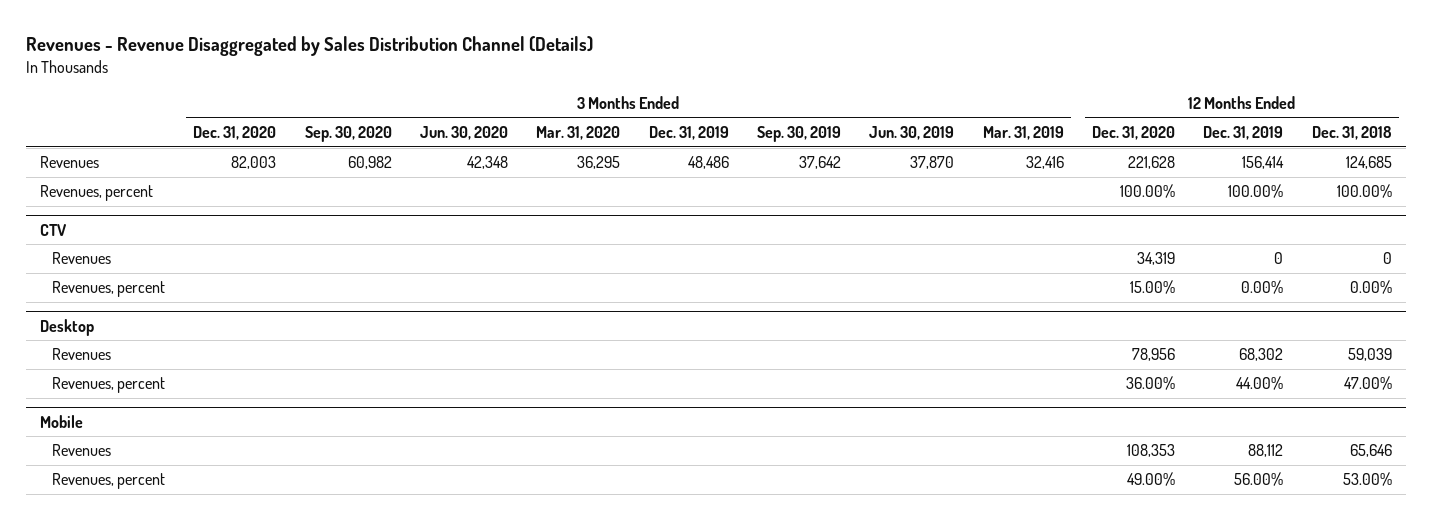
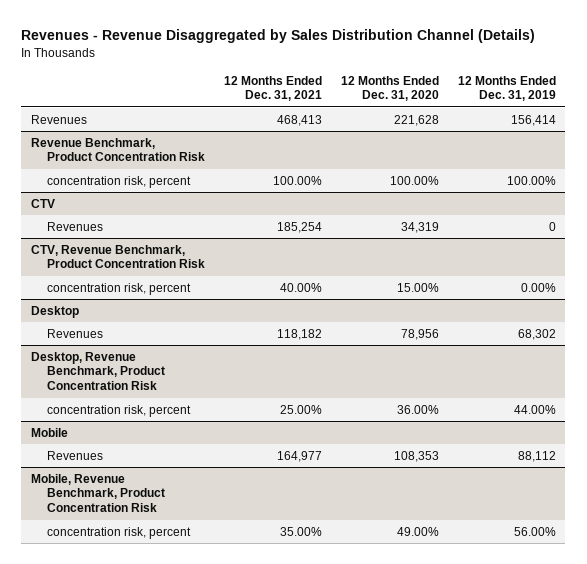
- | 3 Months Ended Dec. 31, 2020 | 3 Months Ended Sep. 30, 2020 | 3 Months Ended Jun. 30, 2020 | 3 Months Ended Mar. 31, 2020 | 3 Months Ended Dec. 31, 2019 | 3 Months Ended Sep. 30, 2019 | 3 Months Ended Jun. 30, 2019 | 3 Months Ended Mar. 31, 2019 | 12 Months Ended Dec. 31, 2020 | 12 Months Ended Dec. 31, 2019 | 12 Months Ended Dec. 31, 2018
+ | 12 Months Ended Dec. 31, 2021 | 12 Months Ended Dec. 31, 2020 | 12 Months Ended Dec. 31, 2019
- Revenues, percent | | | | | | | | | 100.00% | 100.00% | 100.00%
+ Revenue Benchmark, Product Concentration Risk
+ concentration risk, percent | 100.00% | 100.00% | 100.00%
@ CTV
- Revenues, percent | | | | | | | | | 15.00% | 0.00% | 0.00%
+ CTV, Revenue Benchmark, Product Concentration Risk
+ concentration risk, percent | 40.00% | 15.00% | 0.00%
@ Desktop
- Revenues, percent | | | | | | | | | 36.00% | 44.00% | 47.00%
+ Desktop, Revenue Benchmark, Product Concentration Risk
+ concentration risk, percent | 25.00% | 36.00% | 44.00%
@ Mobile
- Revenues, percent | | | | | | | | | 49.00% | 56.00% | 53.00%
+ Mobile, Revenue Benchmark, Product Concentration Risk
+ concentration risk, percent | 35.00% | 49.00% | 56.00%

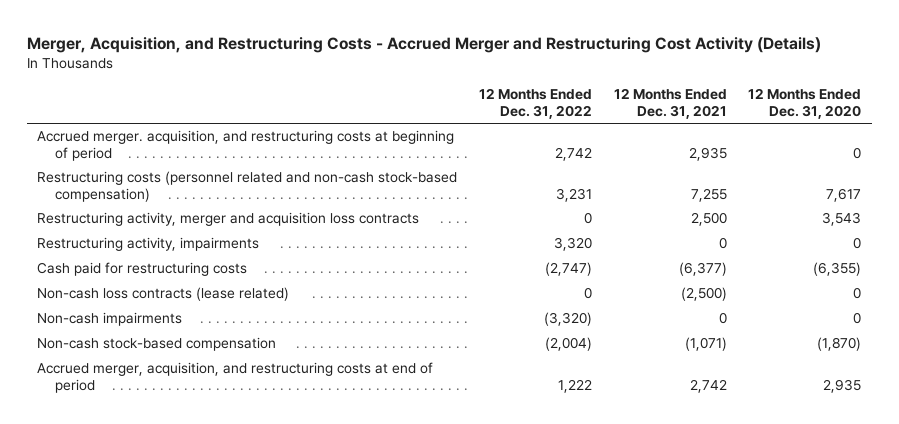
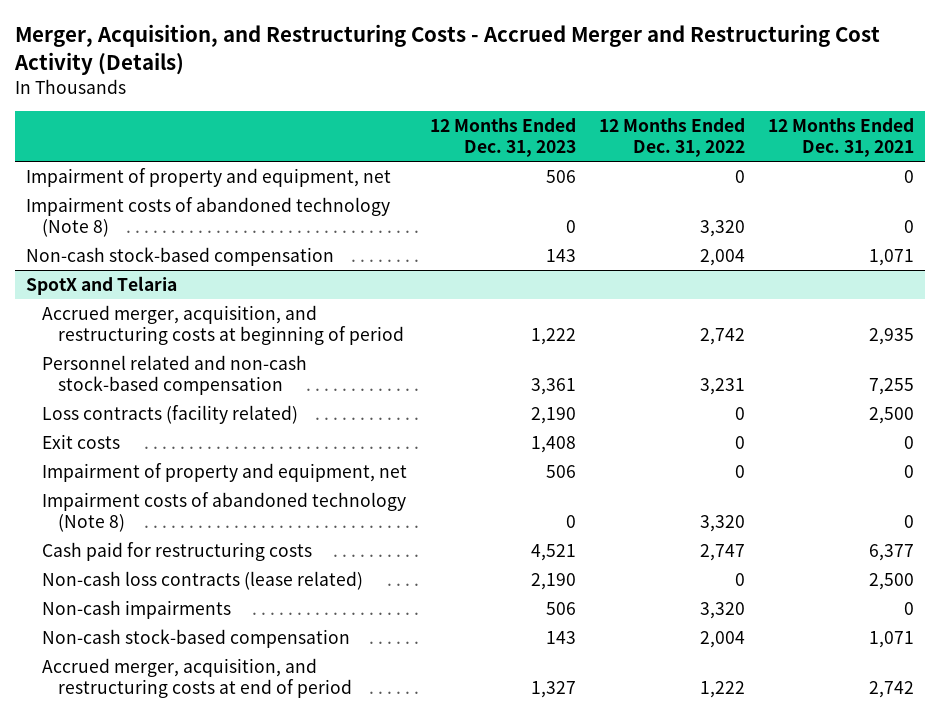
- | 12 Months Ended Dec. 31, 2022 | 12 Months Ended Dec. 31, 2021 | 12 Months Ended Dec. 31, 2020
+ | 12 Months Ended Dec. 31, 2023 | 12 Months Ended Dec. 31, 2022 | 12 Months Ended Dec. 31, 2021
- Accrued merger. acquisition, and restructuring costs at beginning of period | 2,742 | 2,935 | 0
- Restructuring costs (personnel related and non-cash stock-based compensation) | 3,231 | 7,255 | 7,617
- Restructuring activity, merger and acquisition loss contracts | 0 | 2,500 | 3,543
- Restructuring activity, impairments | 3,320 | 0 | 0
- Cash paid for restructuring costs | (2,747) | (6,377) | (6,355)
- Non-cash loss contracts (lease related) | 0 | (2,500) | 0
- Non-cash impairments | (3,320) | 0 | 0
- Non-cash stock-based compensation | (2,004) | (1,071) | (1,870)
+ Impairment of property and equipment, net | 506 | 0 | 0
+ Impairment costs of abandoned technology (Note 8) | 0 | 3,320 | 0
+ Non-cash stock-based compensation | 143 | 2,004 | 1,071
+ SpotX and Telaria
+ Accrued merger, acquisition, and restructuring costs at beginning of period | 1,222 | 2,742 | 2,935
+ Personnel related and non-cash stock-based compensation | 3,361 | 3,231 | 7,255
+ Loss contracts (facility related) | 2,190 | 0 | 2,500
+ Exit costs | 1,408 | 0 | 0
+ Impairment of property and equipment, net | 506 | 0 | 0
+ Impairment costs of abandoned technology (Note 8) | 0 | 3,320 | 0
+ Cash paid for restructuring costs | 4,521 | 2,747 | 6,377
+ Non-cash loss contracts (lease related) | 2,190 | 0 | 2,500
+ Non-cash impairments | 506 | 3,320 | 0
+ Non-cash stock-based compensation | 143 | 2,004 | 1,071

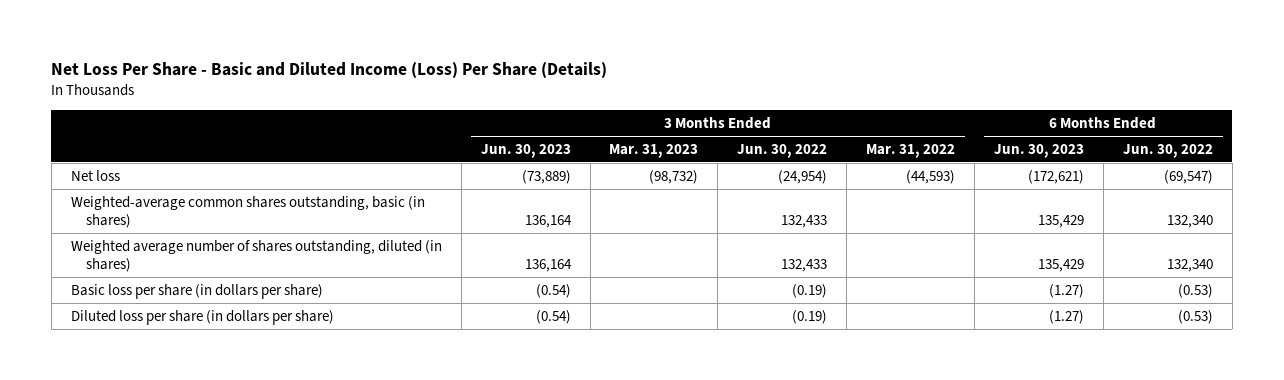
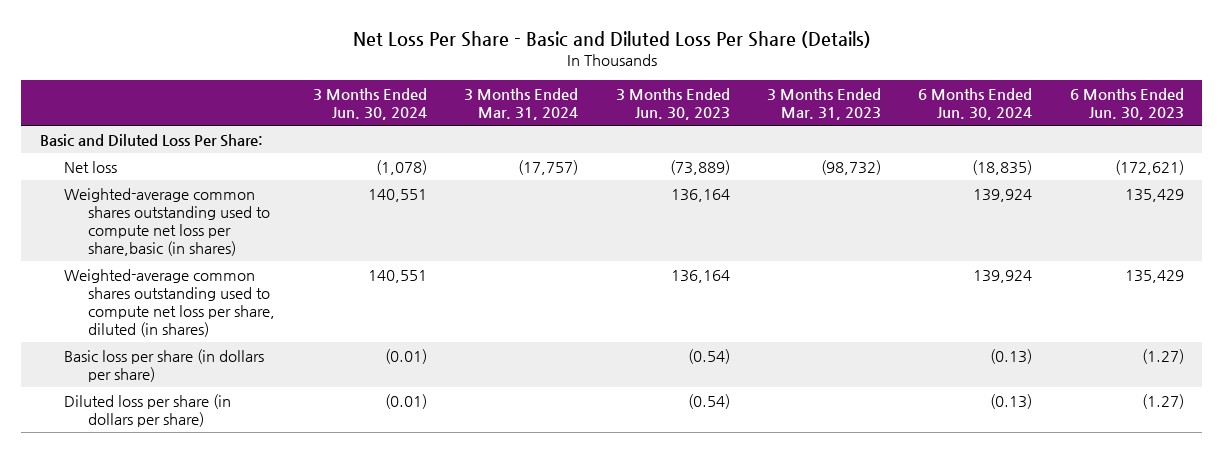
- Net Loss Per Share - Basic and Diluted Income (Loss) Per Share (Details)
+ Net Loss Per Share - Basic and Diluted Loss Per Share (Details)
- | 3 Months Ended Jun. 30, 2023 | 3 Months Ended Mar. 31, 2023 | 3 Months Ended Jun. 30, 2022 | 3 Months Ended Mar. 31, 2022 | 6 Months Ended Jun. 30, 2023 | 6 Months Ended Jun. 30, 2022
+ | 3 Months Ended Jun. 30, 2024 | 3 Months Ended Mar. 31, 2024 | 3 Months Ended Jun. 30, 2023 | 3 Months Ended Mar. 31, 2023 | 6 Months Ended Jun. 30, 2024 | 6 Months Ended Jun. 30, 2023
+ Basic and Diluted Loss Per Share:
- Weighted-average common shares outstanding, basic (in shares) | 136,164 | | 132,433 | | 135,429 | 132,340
- Weighted average number of shares outstanding, diluted (in shares) | 136,164 | | 132,433 | | 135,429 | 132,340
+ Weighted-average common shares outstanding used to compute net loss per share,basic (in shares) | 140,551 | | 136,164 | | 139,924 | 135,429
+ Weighted-average common shares outstanding used to compute net loss per share, diluted (in shares) | 140,551 | | 136,164 | | 139,924 | 135,429

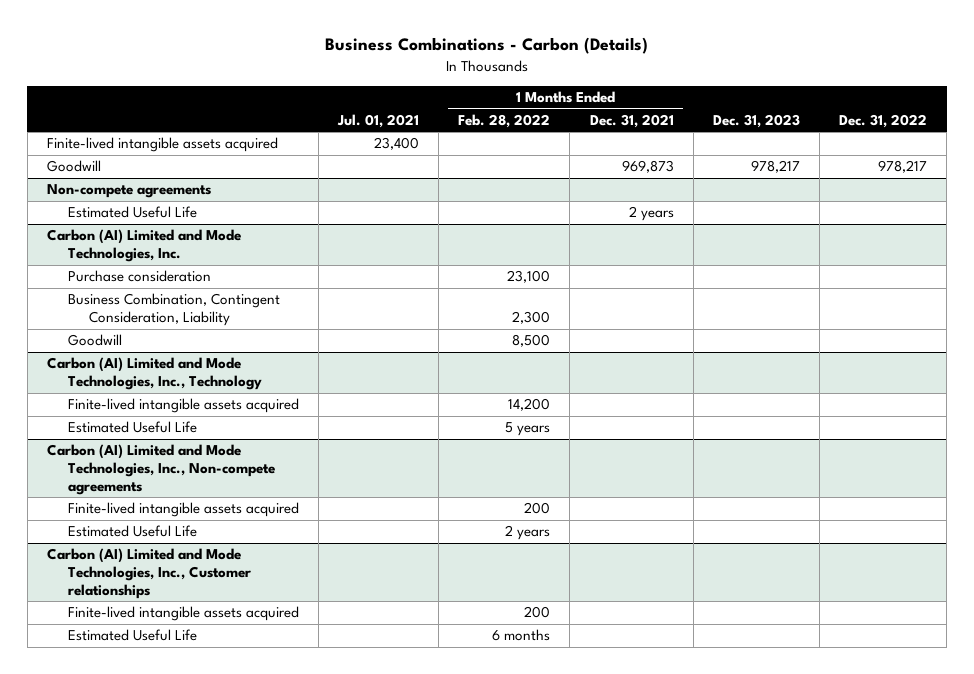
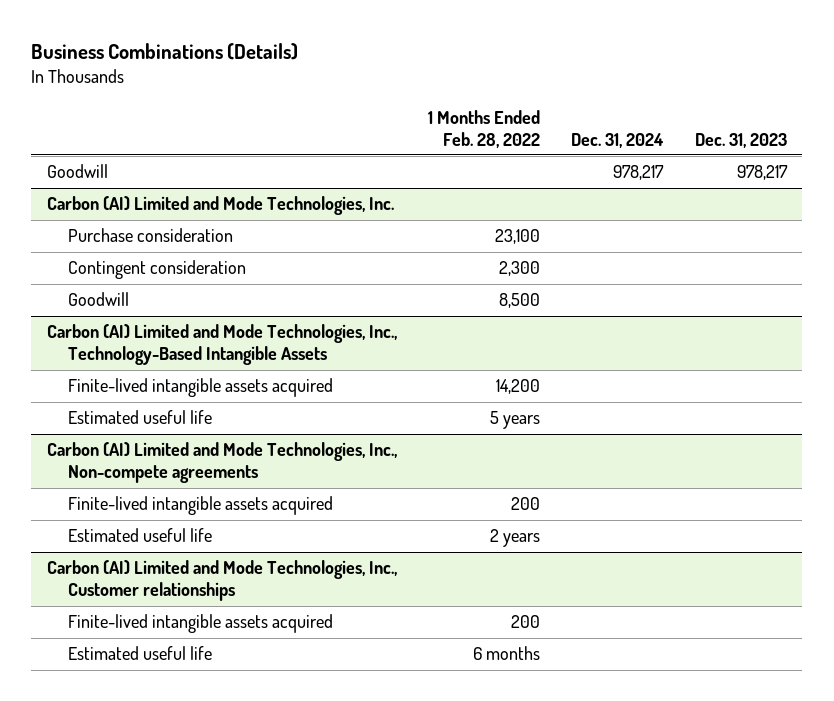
- Business Combinations - Carbon (Details)
+ Business Combinations (Details)
- | Jul. 01, 2021 | 1 Months Ended Feb. 28, 2022 | 1 Months Ended Dec. 31, 2021 | Dec. 31, 2023 | Dec. 31, 2022
+ | 1 Months Ended Feb. 28, 2022 | Dec. 31, 2024 | Dec. 31, 2023
- Finite-lived intangible assets acquired | 23,400 | | | |
- Non-compete agreements
- Estimated Useful Life | | | 2 years | |
@ Carbon (AI) Limited and Mode Technologies, Inc.
- Business Combination, Contingent Consideration, Liability | | 2,300 | | |
+ Contingent consideration | 2,300 | |
- Carbon (AI) Limited and Mode Technologies, Inc., Technology
+ Carbon (AI) Limited and Mode Technologies, Inc., Technology-Based Intangible Assets
- Estimated Useful Life | | 5 years | | |
+ Estimated useful life | 5 years | |
@ Carbon (AI) Limited and Mode Technologies, Inc., Non-compete agreements
- Estimated Useful Life | | 2 years | | |
+ Estimated useful life | 2 years | |
@ Carbon (AI) Limited and Mode Technologies, Inc., Customer relationships
- Estimated Useful Life | | 6 months | | |
+ Estimated useful life | 6 months | |

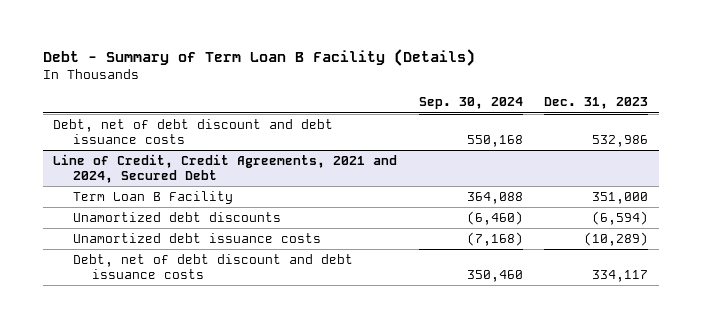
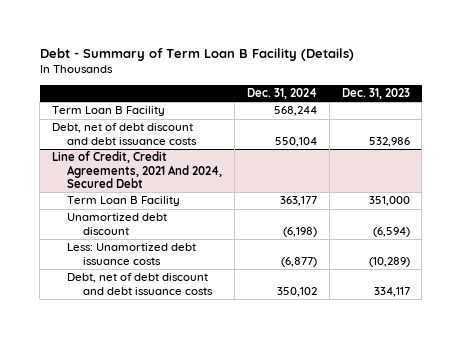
- | Sep. 30, 2024 | Dec. 31, 2023
+ | Dec. 31, 2024 | Dec. 31, 2023
+ Term Loan B Facility | 568,244 |
- Line of Credit, Credit Agreements, 2021 and 2024, Secured Debt
+ Line of Credit, Credit Agreements, 2021 And 2024, Secured Debt
- Unamortized debt discounts | (6,460) | (6,594)
- Unamortized debt issuance costs | (7,168) | (10,289)
+ Unamortized debt discount | (6,198) | (6,594)
+ Less: Unamortized debt issuance costs | (6,877) | (10,289)

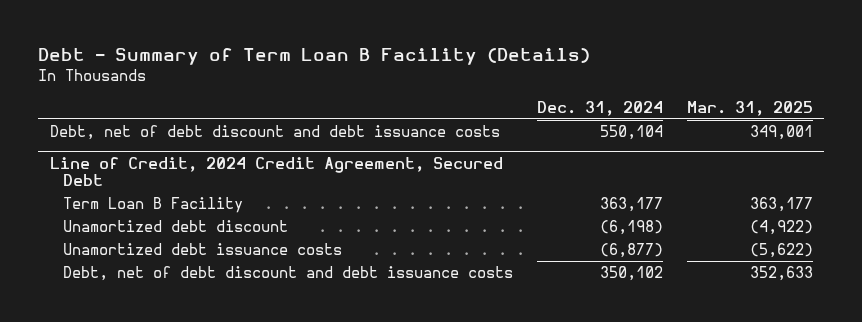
- | Dec. 31, 2024 | Dec. 31, 2023
+ | Dec. 31, 2024 | Mar. 31, 2025
- Term Loan B Facility | 568,244 |
- Line of Credit, Credit Agreements, 2021 And 2024, Secured Debt
+ Line of Credit, 2024 Credit Agreement, Secured Debt
- Less: Unamortized debt issuance costs | (6,877) | (10,289)
+ Unamortized debt issuance costs | (6,877) | (5,622)

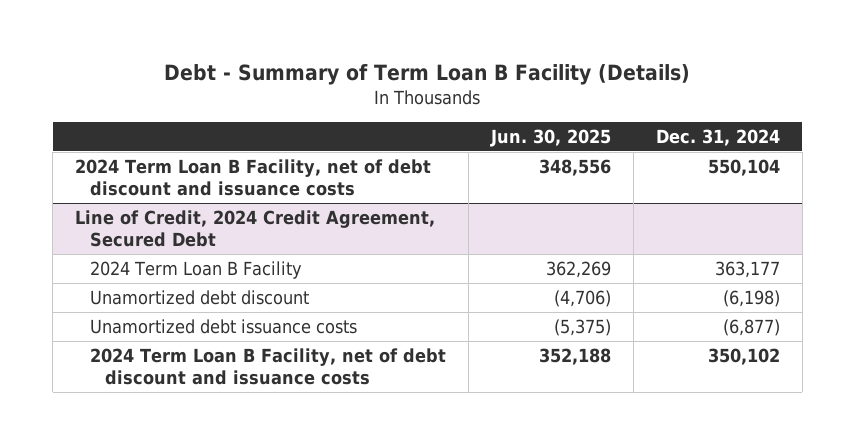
- | Dec. 31, 2024 | Mar. 31, 2025
+ | Jun. 30, 2025 | Dec. 31, 2024
- Debt, net of debt discount and debt issuance costs | 550,104 | 349,001
+ 2024 Term Loan B Facility, net of debt discount and issuance costs | 348,556 | 550,104
@ Line of Credit, 2024 Credit Agreement, Secured Debt
- Term Loan B Facility | 363,177 | 363,177
+ 2024 Term Loan B Facility | 362,269 | 363,177
- Debt, net of debt discount and debt issuance costs | 350,102 | 352,633
+ 2024 Term Loan B Facility, net of debt discount and issuance costs | 352,188 | 350,102

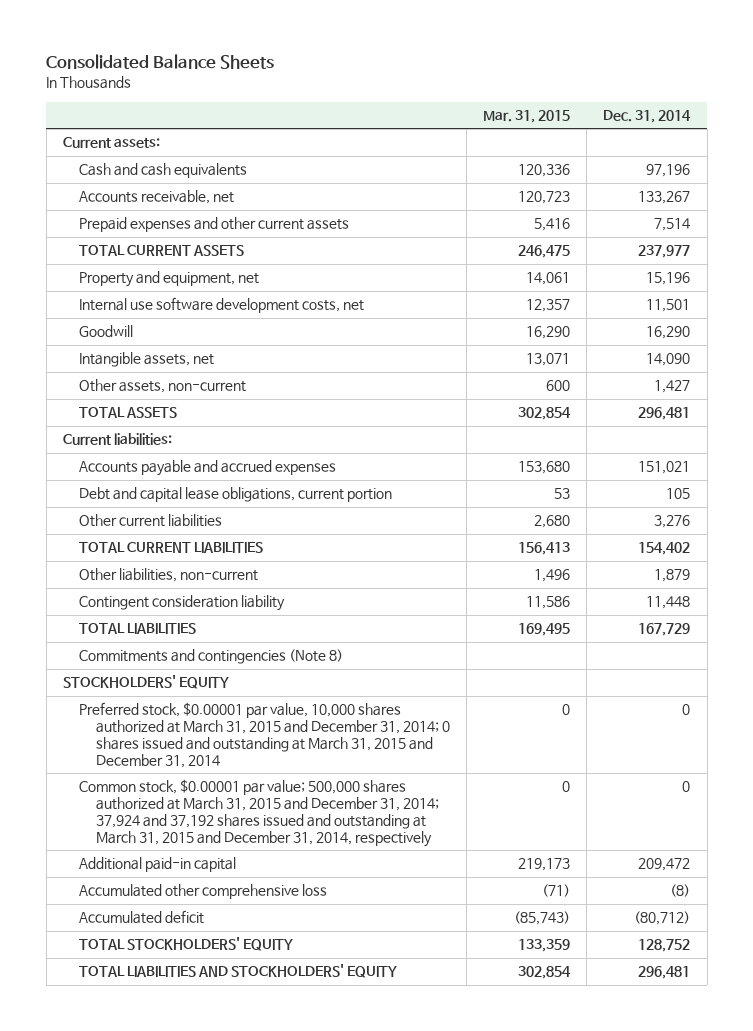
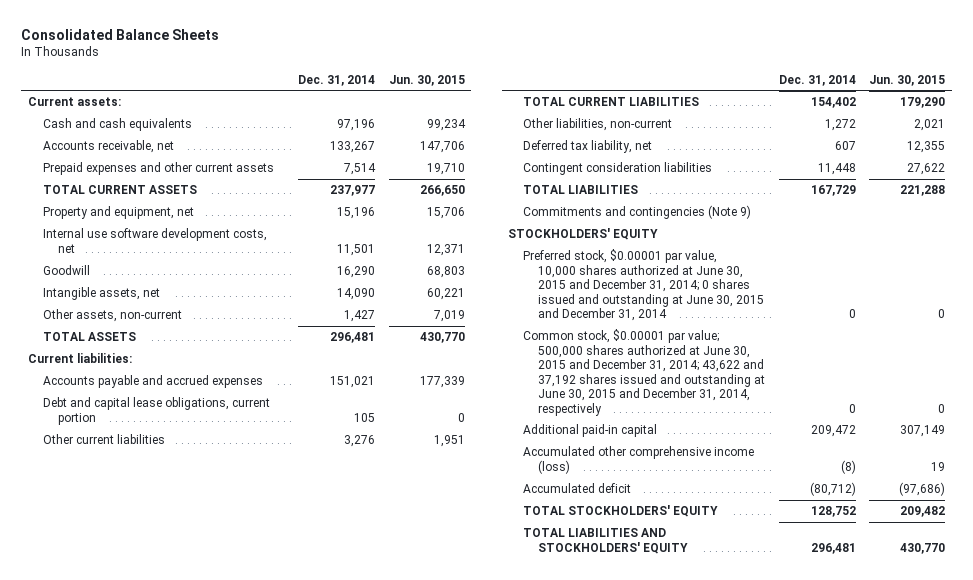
- | Mar. 31, 2015 | Dec. 31, 2014
+ | Dec. 31, 2014 | Jun. 30, 2015
- Other liabilities, non-current | 1,496 | 1,879
- Contingent consideration liability | 11,586 | 11,448
+ Other liabilities, non-current | 1,272 | 2,021
+ Deferred tax liability, net | 607 | 12,355
+ Contingent consideration liabilities | 11,448 | 27,622
- Commitments and contingencies (Note 8)
+ Commitments and contingencies (Note 9)
- Preferred stock, $0.00001 par value, 10,000 shares authorized at March 31, 2015 and December 31, 2014; 0 shares issued and outstanding at March 31, 2015 and December 31, 2014 | 0 | 0
- Common stock, $0.00001 par value; 500,000 shares authorized at March 31, 2015 and December 31, 2014; 37,924 and 37,192 shares issued and outstanding at March 31, 2015 and December 31, 2014, respectively | 0 | 0
+ Preferred stock, $0.00001 par value, 10,000 shares authorized at June 30, 2015 and December 31, 2014; 0 shares issued and outstanding at June 30, 2015 and December 31, 2014 | 0 | 0
+ Common stock, $0.00001 par value; 500,000 shares authorized at June 30, 2015 and December 31, 2014; 43,622 and 37,192 shares issued and outstanding at June 30, 2015 and December 31, 2014, respectively | 0 | 0
- Accumulated other comprehensive loss | (71) | (8)
+ Accumulated other comprehensive income (loss) | (8) | 19

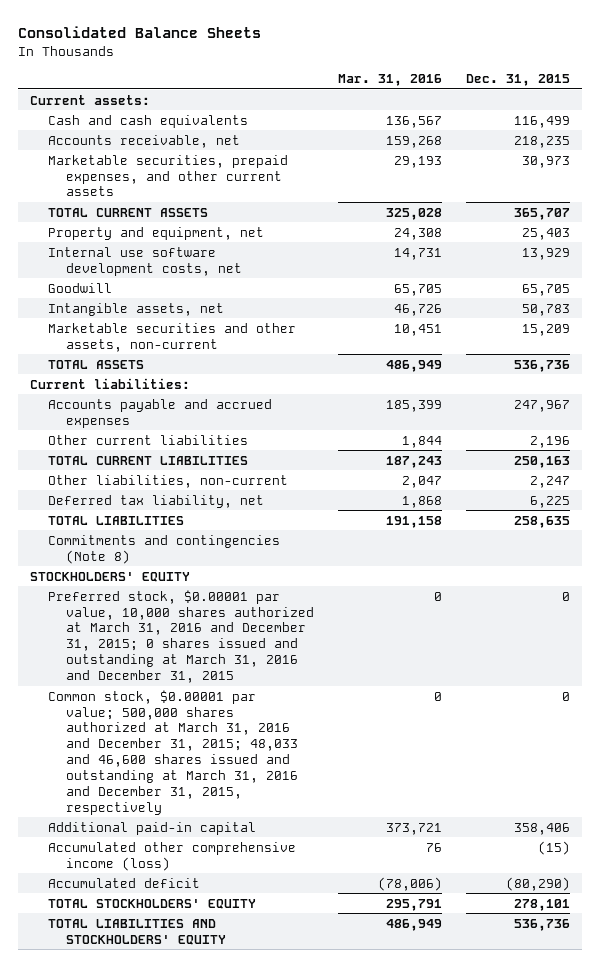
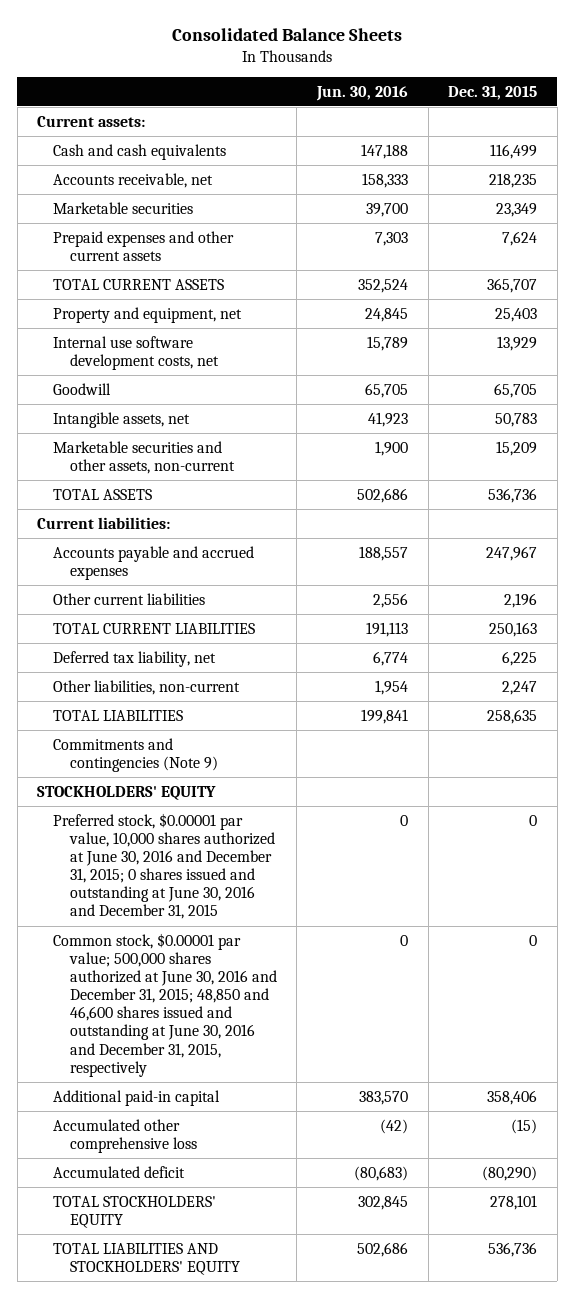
- | Mar. 31, 2016 | Dec. 31, 2015
+ | Jun. 30, 2016 | Dec. 31, 2015
- Marketable securities, prepaid expenses, and other current assets | 29,193 | 30,973
+ Marketable securities | 39,700 | 23,349
+ Prepaid expenses and other current assets | 7,303 | 7,624
moved down: Other liabilities, non-current | 1,954 | 2,247
- Commitments and contingencies (Note 8)
+ Commitments and contingencies (Note 9)
- Preferred stock, $0.00001 par value, 10,000 shares authorized at March 31, 2016 and December 31, 2015; 0 shares issued and outstanding at March 31, 2016 and December 31, 2015 | 0 | 0
- Common stock, $0.00001 par value; 500,000 shares authorized at March 31, 2016 and December 31, 2015; 48,033 and 46,600 shares issued and outstanding at March 31, 2016 and December 31, 2015, respectively | 0 | 0
+ Preferred stock, $0.00001 par value, 10,000 shares authorized at June 30, 2016 and December 31, 2015; 0 shares issued and outstanding at June 30, 2016 and December 31, 2015 | 0 | 0
+ Common stock, $0.00001 par value; 500,000 shares authorized at June 30, 2016 and December 31, 2015; 48,850 and 46,600 shares issued and outstanding at June 30, 2016 and December 31, 2015, respectively | 0 | 0
- Accumulated other comprehensive income (loss) | 76 | (15)
+ Accumulated other comprehensive loss | (42) | (15)

